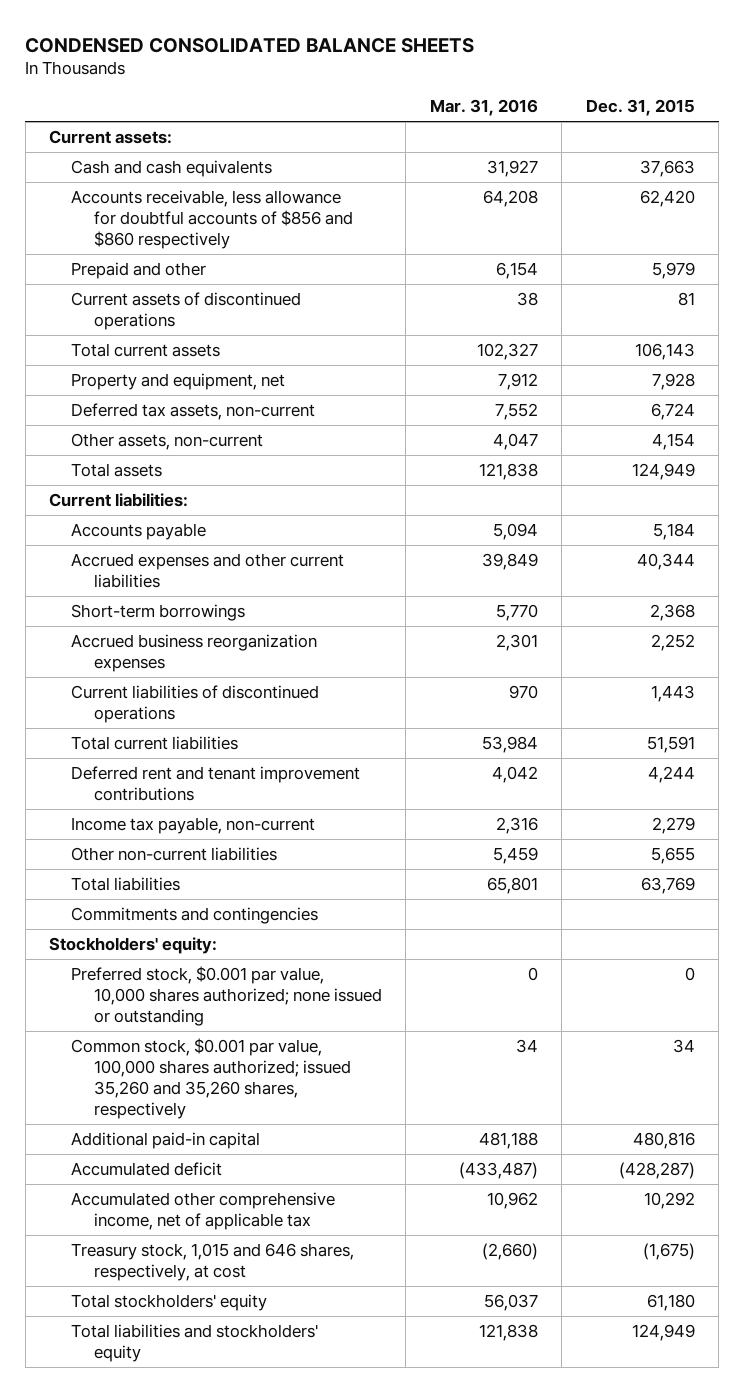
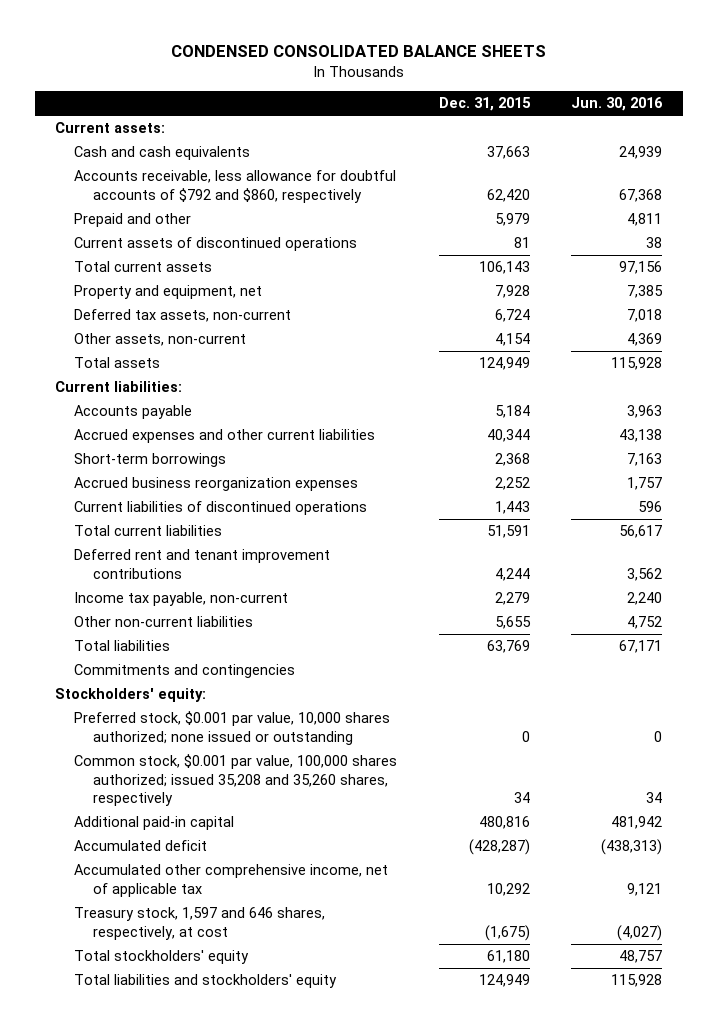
- | Mar. 31, 2016 | Dec. 31, 2015
+ | Dec. 31, 2015 | Jun. 30, 2016
- Accounts receivable, less allowance for doubtful accounts of $856 and $860 respectively | 64,208 | 62,420
+ Accounts receivable, less allowance for doubtful accounts of $792 and $860, respectively | 62,420 | 67,368
- Common stock, $0.001 par value, 100,000 shares authorized; issued 35,260 and 35,260 shares, respectively | 34 | 34
+ Common stock, $0.001 par value, 100,000 shares authorized; issued 35,208 and 35,260 shares, respectively | 34 | 34
- Treasury stock, 1,015 and 646 shares, respectively, at cost | (2,660) | (1,675)
+ Treasury stock, 1,597 and 646 shares, respectively, at cost | (1,675) | (4,027)

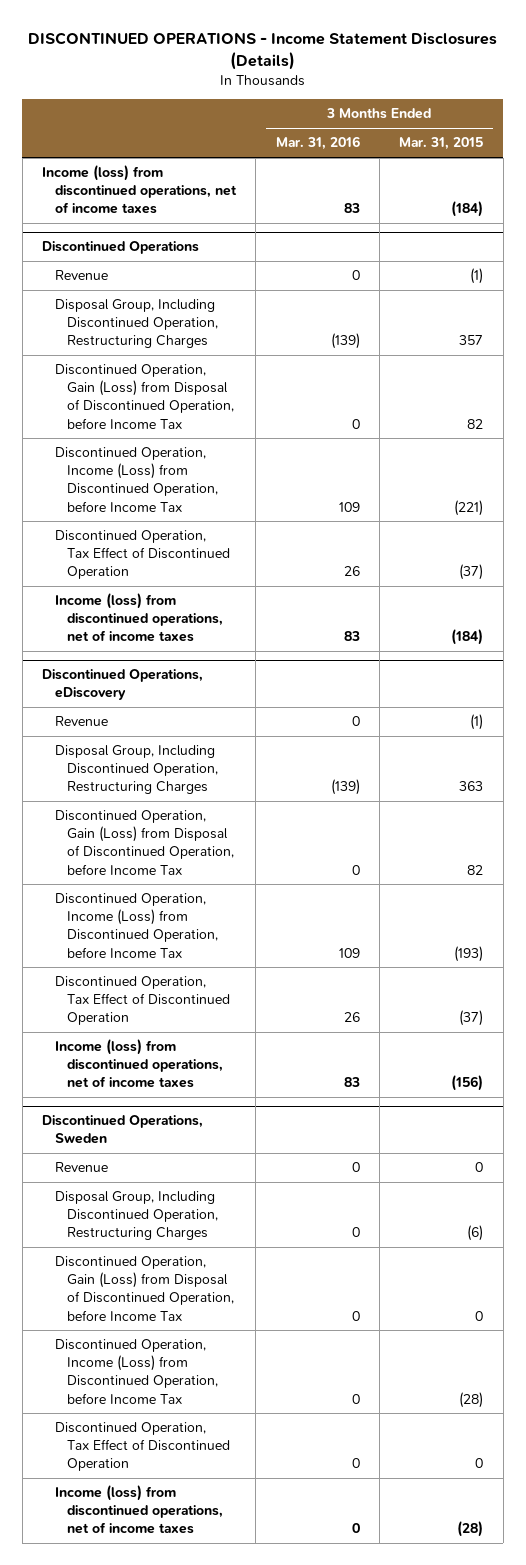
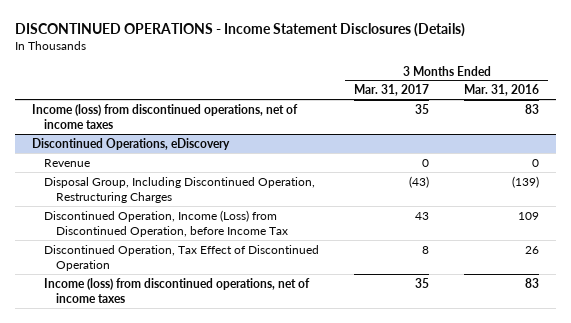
- | 3 Months Ended Mar. 31, 2016 | 3 Months Ended Mar. 31, 2015
+ | 3 Months Ended Mar. 31, 2017 | 3 Months Ended Mar. 31, 2016
- Discontinued Operations
- Revenue | 0 | (1)
- Disposal Group, Including Discontinued Operation, Restructuring Charges | (139) | 357
- Discontinued Operation, Gain (Loss) from Disposal of Discontinued Operation, before Income Tax | 0 | 82
- Discontinued Operation, Income (Loss) from Discontinued Operation, before Income Tax | 109 | (221)
- Discontinued Operation, Tax Effect of Discontinued Operation | 26 | (37)
- Income (loss) from discontinued operations, net of income taxes | 83 | (184)
@ Discontinued Operations, eDiscovery
- Discontinued Operation, Gain (Loss) from Disposal of Discontinued Operation, before Income Tax | 0 | 82
- Discontinued Operations, Sweden
- Revenue | 0 | 0
- Disposal Group, Including Discontinued Operation, Restructuring Charges | 0 | (6)
- Discontinued Operation, Gain (Loss) from Disposal of Discontinued Operation, before Income Tax | 0 | 0
- Discontinued Operation, Income (Loss) from Discontinued Operation, before Income Tax | 0 | (28)
- Discontinued Operation, Tax Effect of Discontinued Operation | 0 | 0
- Income (loss) from discontinued operations, net of income taxes | 0 | (28)

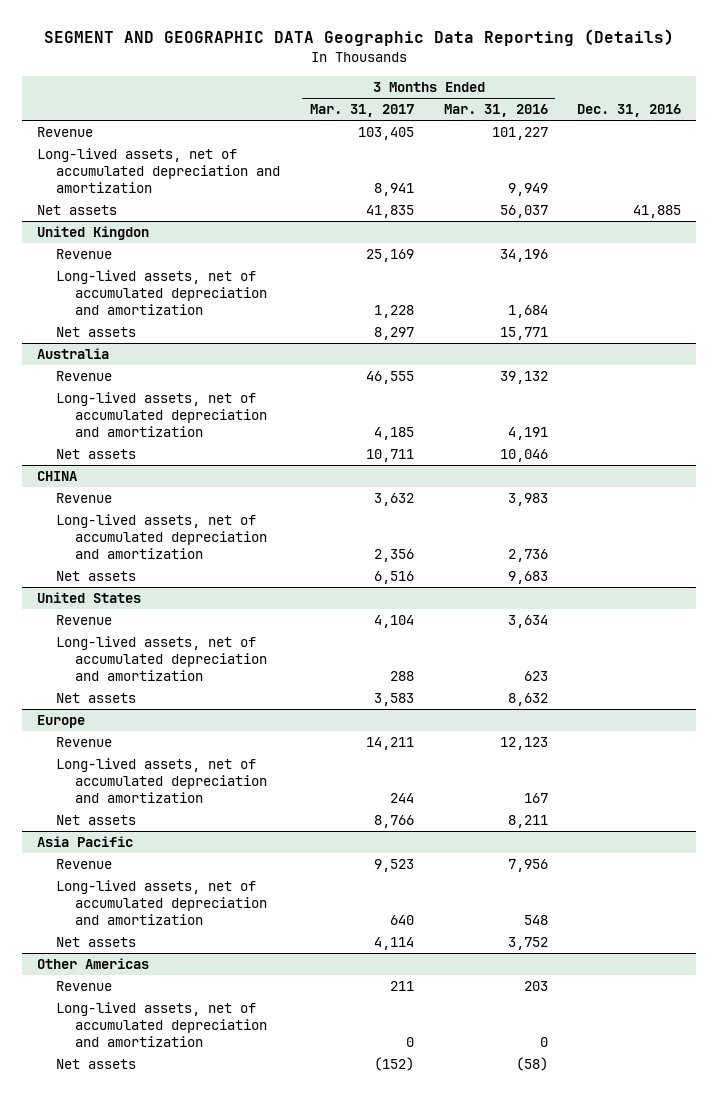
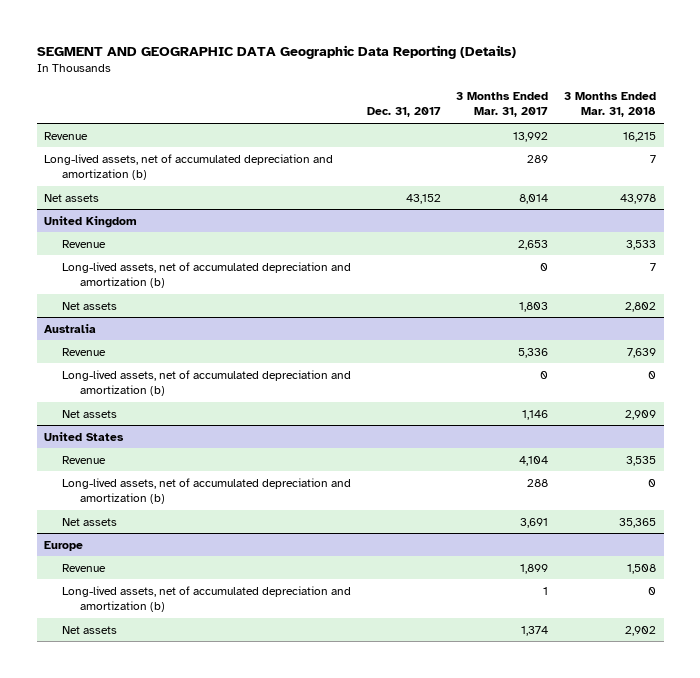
- | 3 Months Ended Mar. 31, 2017 | 3 Months Ended Mar. 31, 2016 | Dec. 31, 2016
+ | Dec. 31, 2017 | 3 Months Ended Mar. 31, 2017 | 3 Months Ended Mar. 31, 2018
- Revenue | 103,405 | 101,227 |
- Long-lived assets, net of accumulated depreciation and amortization | 8,941 | 9,949 |
- Net assets | 41,835 | 56,037 | 41,885
- United Kingdon
- Revenue | 25,169 | 34,196 |
- Long-lived assets, net of accumulated depreciation and amortization | 1,228 | 1,684 |
- Net assets | 8,297 | 15,771 |
+ Revenue | | 13,992 | 16,215
+ Long-lived assets, net of accumulated depreciation and amortization (b) | | 289 | 7
+ Net assets | 43,152 | 8,014 | 43,978
+ United Kingdom
+ Revenue | | 2,653 | 3,533
+ Long-lived assets, net of accumulated depreciation and amortization (b) | | 0 | 7
+ Net assets | | 1,803 | 2,802
@ Australia
- Revenue | 46,555 | 39,132 |
- Long-lived assets, net of accumulated depreciation and amortization | 4,185 | 4,191 |
- Net assets | 10,711 | 10,046 |
- CHINA
- Revenue | 3,632 | 3,983 |
- Long-lived assets, net of accumulated depreciation and amortization | 2,356 | 2,736 |
- Net assets | 6,516 | 9,683 |
@ Australia
+ Revenue | | 5,336 | 7,639
+ Long-lived assets, net of accumulated depreciation and amortization (b) | | 0 | 0
+ Net assets | | 1,146 | 2,909
@ United States
- Long-lived assets, net of accumulated depreciation and amortization | 288 | 623 |
- Net assets | 3,583 | 8,632 |
+ Long-lived assets, net of accumulated depreciation and amortization (b) | | 288 | 0
+ Net assets | | 3,691 | 35,365
@ Europe
- Revenue | 14,211 | 12,123 |
- Long-lived assets, net of accumulated depreciation and amortization | 244 | 167 |
- Net assets | 8,766 | 8,211 |
- Asia Pacific
- Revenue | 9,523 | 7,956 |
- Long-lived assets, net of accumulated depreciation and amortization | 640 | 548 |
- Net assets | 4,114 | 3,752 |
- Other Americas
- Revenue | 211 | 203 |
- Long-lived assets, net of accumulated depreciation and amortization | 0 | 0 |
- Net assets | (152) | (58) |
@ Europe
+ Revenue | | 1,899 | 1,508
+ Long-lived assets, net of accumulated depreciation and amortization (b) | | 1 | 0
+ Net assets | | 1,374 | 2,902

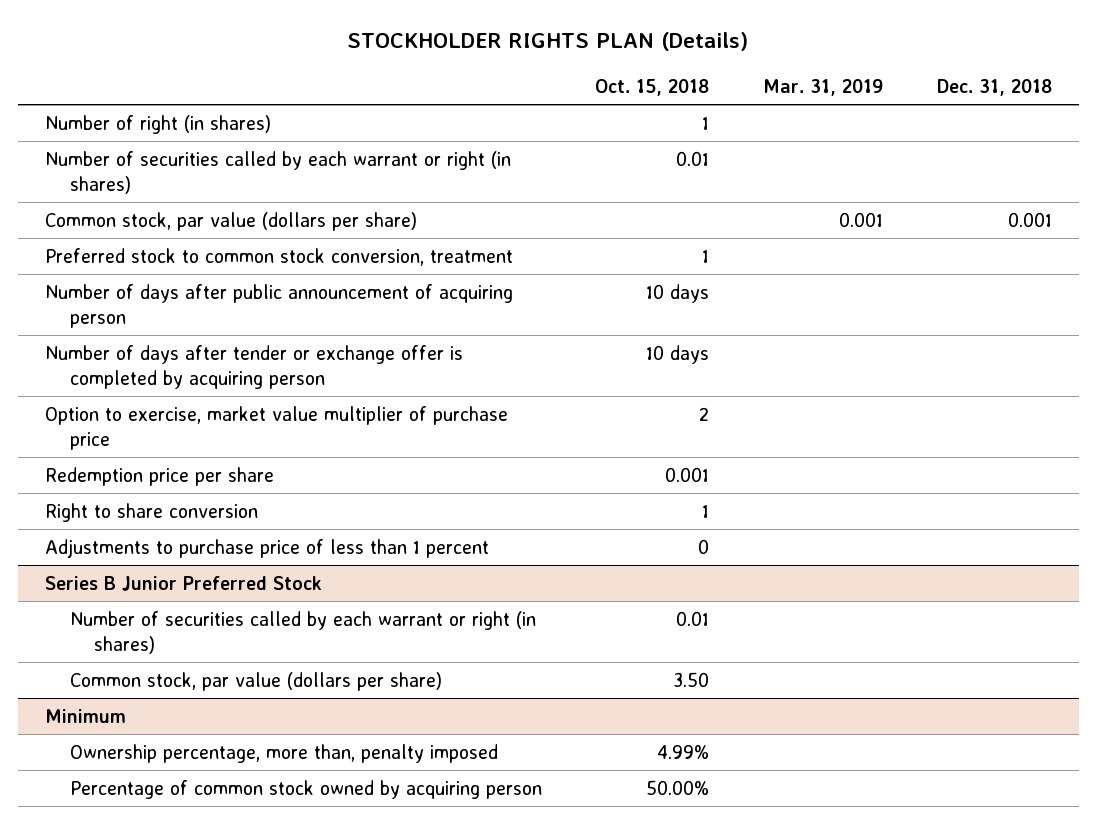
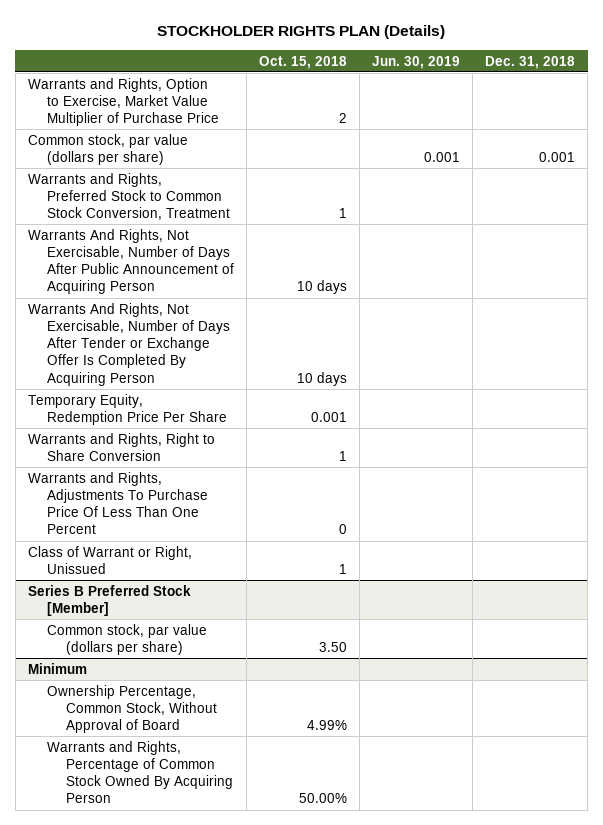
- | Oct. 15, 2018 | Mar. 31, 2019 | Dec. 31, 2018
+ | Oct. 15, 2018 | Jun. 30, 2019 | Dec. 31, 2018
- Number of right (in shares) | 1 | |
- Number of securities called by each warrant or right (in shares) | 0.01 | |
+ Warrants and Rights, Option to Exercise, Market Value Multiplier of Purchase Price | 2 | |
- Preferred stock to common stock conversion, treatment | 1 | |
- Number of days after public announcement of acquiring person | 10 days | |
- Number of days after tender or exchange offer is completed by acquiring person | 10 days | |
- Option to exercise, market value multiplier of purchase price | 2 | |
- Redemption price per share | 0.001 | |
- Right to share conversion | 1 | |
- Adjustments to purchase price of less than 1 percent | 0 | |
- Series B Junior Preferred Stock
- Number of securities called by each warrant or right (in shares) | 0.01 | |
+ Warrants and Rights, Preferred Stock to Common Stock Conversion, Treatment | 1 | |
+ Warrants And Rights, Not Exercisable, Number of Days After Public Announcement of Acquiring Person | 10 days | |
+ Warrants And Rights, Not Exercisable, Number of Days After Tender or Exchange Offer Is Completed By Acquiring Person | 10 days | |
+ Temporary Equity, Redemption Price Per Share | 0.001 | |
+ Warrants and Rights, Right to Share Conversion | 1 | |
+ Warrants and Rights, Adjustments To Purchase Price Of Less Than One Percent | 0 | |
+ Class of Warrant or Right, Unissued | 1 | |
+ Series B Preferred Stock [Member]
@ Minimum
- Ownership percentage, more than, penalty imposed | 4.99% | |
- Percentage of common stock owned by acquiring person | 50.00% | |
+ Ownership Percentage, Common Stock, Without Approval of Board | 4.99% | |
+ Warrants and Rights, Percentage of Common Stock Owned By Acquiring Person | 50.00% | |

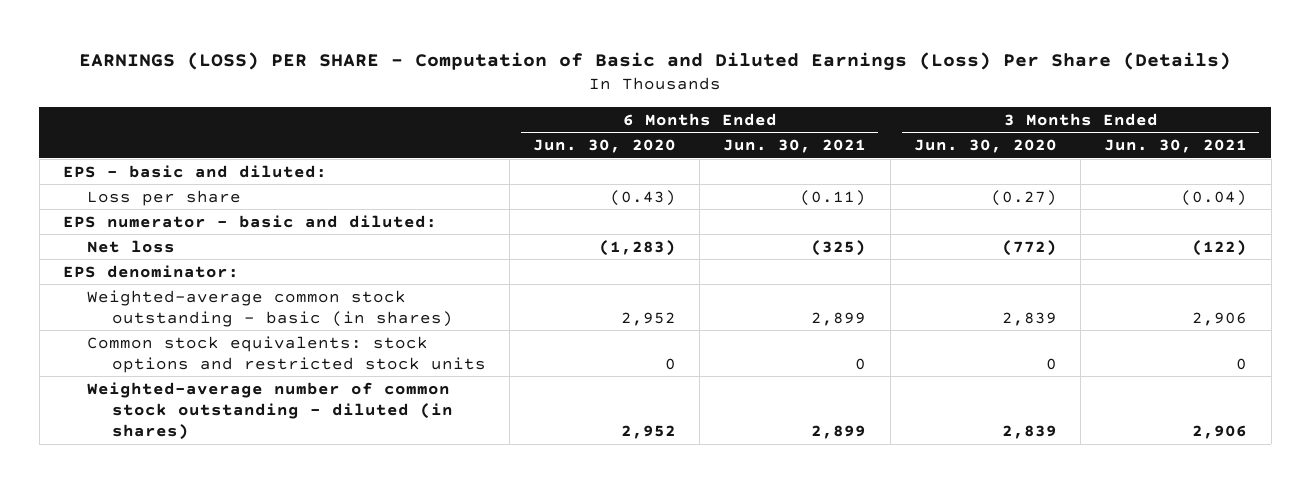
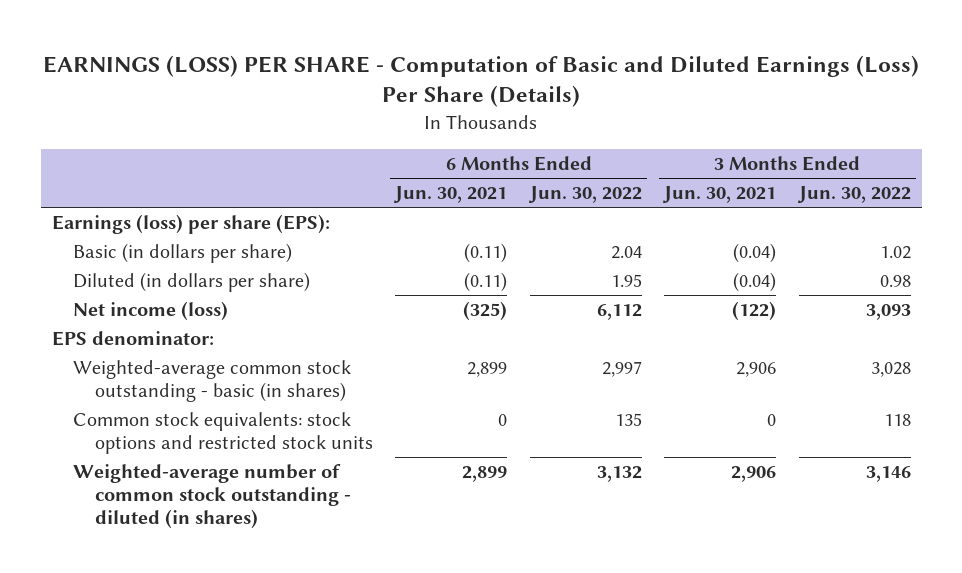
- | 6 Months Ended Jun. 30, 2020 | 6 Months Ended Jun. 30, 2021 | 3 Months Ended Jun. 30, 2020 | 3 Months Ended Jun. 30, 2021
+ | 6 Months Ended Jun. 30, 2021 | 6 Months Ended Jun. 30, 2022 | 3 Months Ended Jun. 30, 2021 | 3 Months Ended Jun. 30, 2022
- EPS - basic and diluted:
- Loss per share | (0.43) | (0.11) | (0.27) | (0.04)
- EPS numerator - basic and diluted:
- Net loss | (1,283) | (325) | (772) | (122)
+ Earnings (loss) per share (EPS):
+ Basic (in dollars per share) | (0.11) | 2.04 | (0.04) | 1.02
+ Diluted (in dollars per share) | (0.11) | 1.95 | (0.04) | 0.98
+ Net income (loss) | (325) | 6,112 | (122) | 3,093

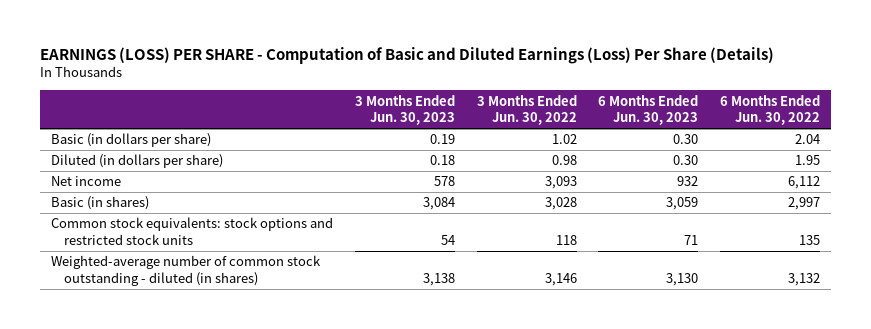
- | 6 Months Ended Jun. 30, 2021 | 6 Months Ended Jun. 30, 2022 | 3 Months Ended Jun. 30, 2021 | 3 Months Ended Jun. 30, 2022
+ | 3 Months Ended Jun. 30, 2023 | 3 Months Ended Jun. 30, 2022 | 6 Months Ended Jun. 30, 2023 | 6 Months Ended Jun. 30, 2022
- Earnings (loss) per share (EPS):
- Net income (loss) | (325) | 6,112 | (122) | 3,093
- EPS denominator:
- Weighted-average common stock outstanding - basic (in shares) | 2,899 | 2,997 | 2,906 | 3,028
+ Net income | 578 | 3,093 | 932 | 6,112
+ Basic (in shares) | 3,084 | 3,028 | 3,059 | 2,997

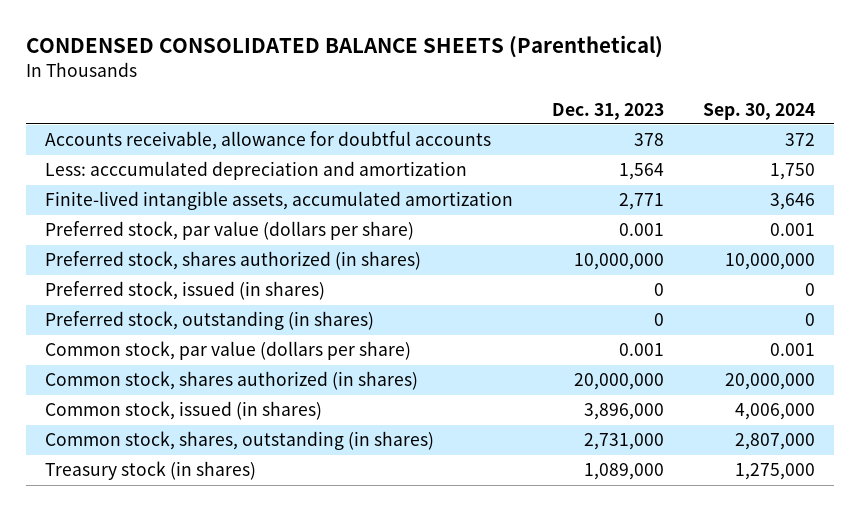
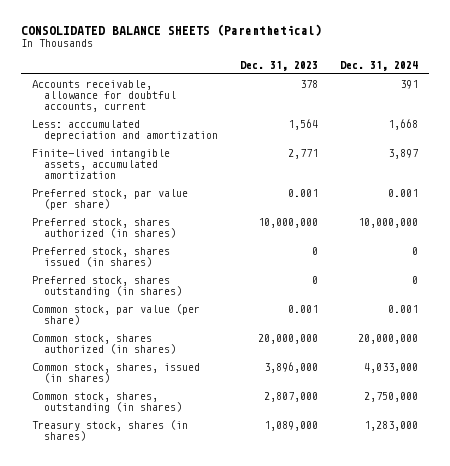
- CONDENSED CONSOLIDATED BALANCE SHEETS (Parenthetical)
+ CONSOLIDATED BALANCE SHEETS (Parenthetical)
- | Dec. 31, 2023 | Sep. 30, 2024
+ | Dec. 31, 2023 | Dec. 31, 2024
- Accounts receivable, allowance for doubtful accounts | 378 | 372
+ Accounts receivable, allowance for doubtful accounts, current | 378 | 391
- Preferred stock, par value (dollars per share) | 0.001 | 0.001
+ Preferred stock, par value (per share) | 0.001 | 0.001
- Preferred stock, issued (in shares) | 0 | 0
- Preferred stock, outstanding (in shares) | 0 | 0
- Common stock, par value (dollars per share) | 0.001 | 0.001
+ Preferred stock, shares issued (in shares) | 0 | 0
+ Preferred stock, shares outstanding (in shares) | 0 | 0
+ Common stock, par value (per share) | 0.001 | 0.001
- Common stock, issued (in shares) | 3,896,000 | 4,006,000
- Common stock, shares, outstanding (in shares) | 2,731,000 | 2,807,000
- Treasury stock (in shares) | 1,089,000 | 1,275,000
+ Common stock, shares, issued (in shares) | 3,896,000 | 4,033,000
+ Common stock, shares, outstanding (in shares) | 2,807,000 | 2,750,000
+ Treasury stock, shares (in shares) | 1,089,000 | 1,283,000

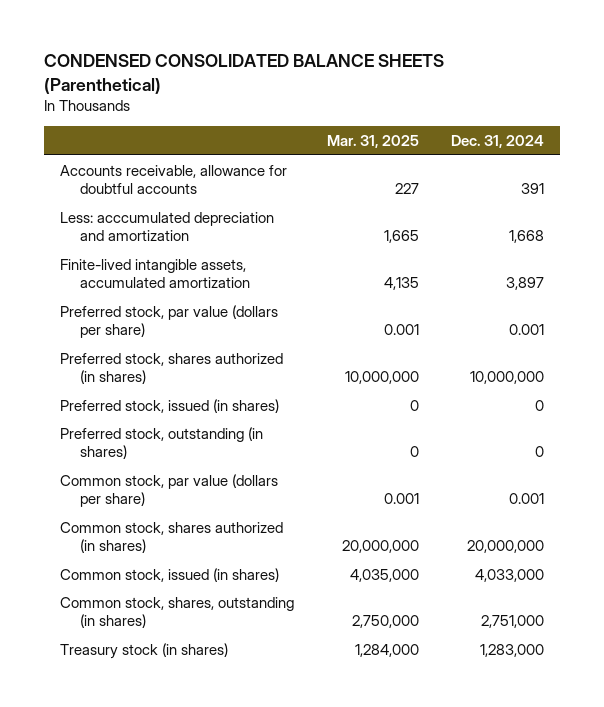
- CONSOLIDATED BALANCE SHEETS (Parenthetical)
+ CONDENSED CONSOLIDATED BALANCE SHEETS (Parenthetical)
- | Dec. 31, 2023 | Dec. 31, 2024
+ | Mar. 31, 2025 | Dec. 31, 2024
- Accounts receivable, allowance for doubtful accounts, current | 378 | 391
+ Accounts receivable, allowance for doubtful accounts | 227 | 391
- Preferred stock, par value (per share) | 0.001 | 0.001
+ Preferred stock, par value (dollars per share) | 0.001 | 0.001
- Preferred stock, shares issued (in shares) | 0 | 0
- Preferred stock, shares outstanding (in shares) | 0 | 0
- Common stock, par value (per share) | 0.001 | 0.001
+ Preferred stock, issued (in shares) | 0 | 0
+ Preferred stock, outstanding (in shares) | 0 | 0
+ Common stock, par value (dollars per share) | 0.001 | 0.001
- Common stock, shares, issued (in shares) | 3,896,000 | 4,033,000
- Common stock, shares, outstanding (in shares) | 2,807,000 | 2,750,000
- Treasury stock, shares (in shares) | 1,089,000 | 1,283,000
+ Common stock, issued (in shares) | 4,035,000 | 4,033,000
+ Common stock, shares, outstanding (in shares) | 2,750,000 | 2,751,000
+ Treasury stock (in shares) | 1,284,000 | 1,283,000

